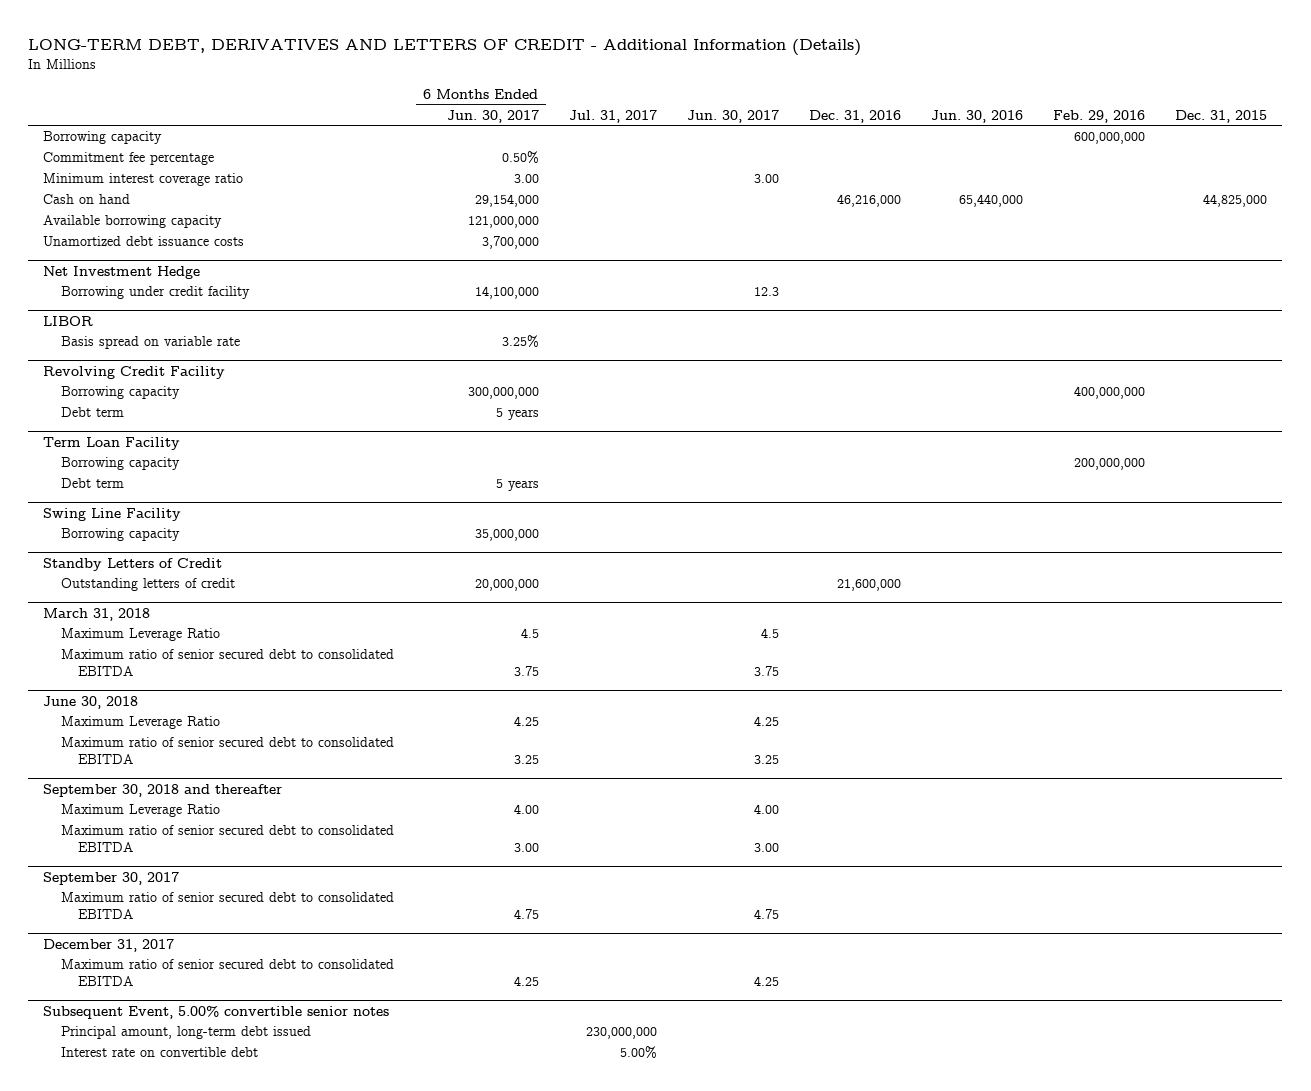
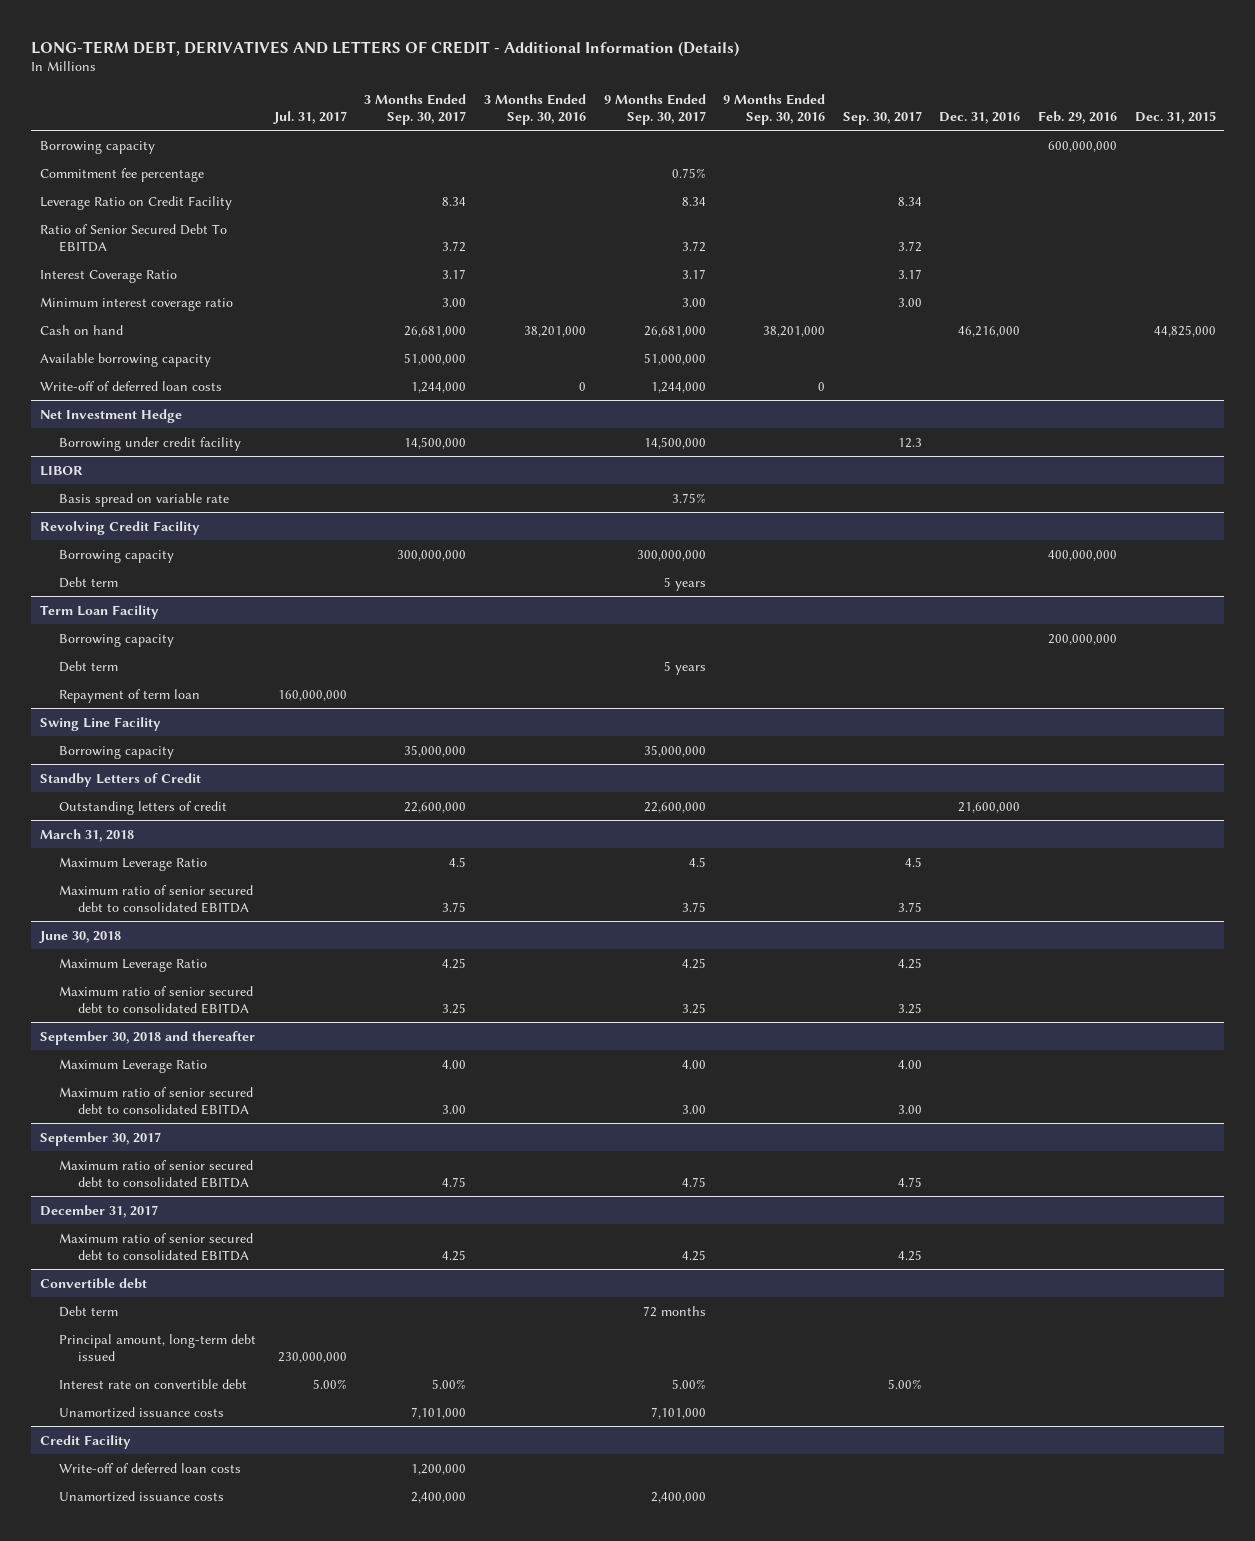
- | 6 Months Ended Jun. 30, 2017 | Jul. 31, 2017 | Jun. 30, 2017 | Dec. 31, 2016 | Jun. 30, 2016 | Feb. 29, 2016 | Dec. 31, 2015
+ | Jul. 31, 2017 | 3 Months Ended Sep. 30, 2017 | 3 Months Ended Sep. 30, 2016 | 9 Months Ended Sep. 30, 2017 | 9 Months Ended Sep. 30, 2016 | Sep. 30, 2017 | Dec. 31, 2016 | Feb. 29, 2016 | Dec. 31, 2015
+ Leverage Ratio on Credit Facility | | 8.34 | | 8.34 | | 8.34 | | |
+ Ratio of Senior Secured Debt To EBITDA | | 3.72 | | 3.72 | | 3.72 | | |
+ Interest Coverage Ratio | | 3.17 | | 3.17 | | 3.17 | | |
- Unamortized debt issuance costs | 3,700,000 | | | | | |
+ Write-off of deferred loan costs | | 1,244,000 | 0 | 1,244,000 | 0 | | | |
@ Term Loan Facility
+ Repayment of term loan | 160,000,000 | | | | | | | |
- Subsequent Event, 5.00% convertible senior notes
+ Convertible debt
+ Debt term | | | | 72 months | | | | |
+ Unamortized issuance costs | | 7,101,000 | | 7,101,000 | | | | |
+ Credit Facility
+ Write-off of deferred loan costs | | 1,200,000 | | | | | | |
+ Unamortized issuance costs | | 2,400,000 | | 2,400,000 | | | | |

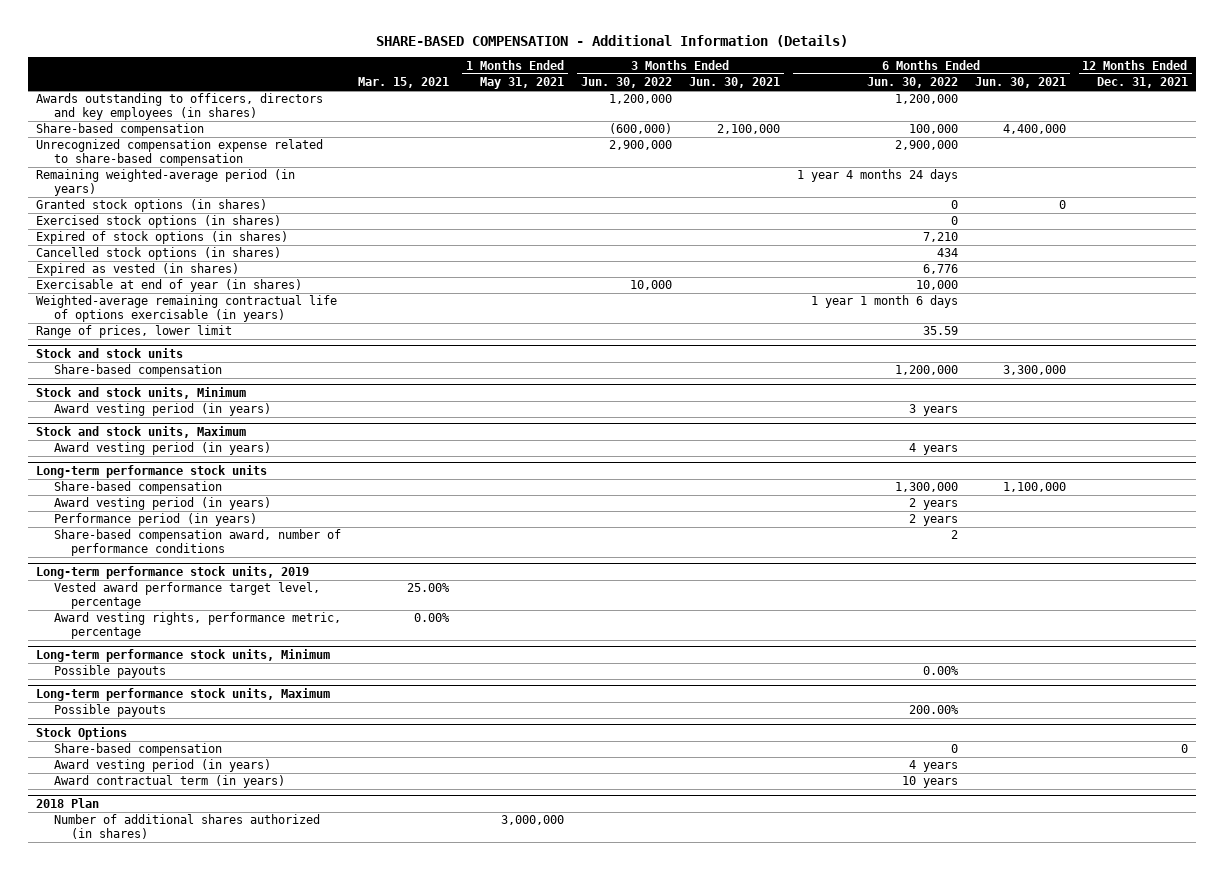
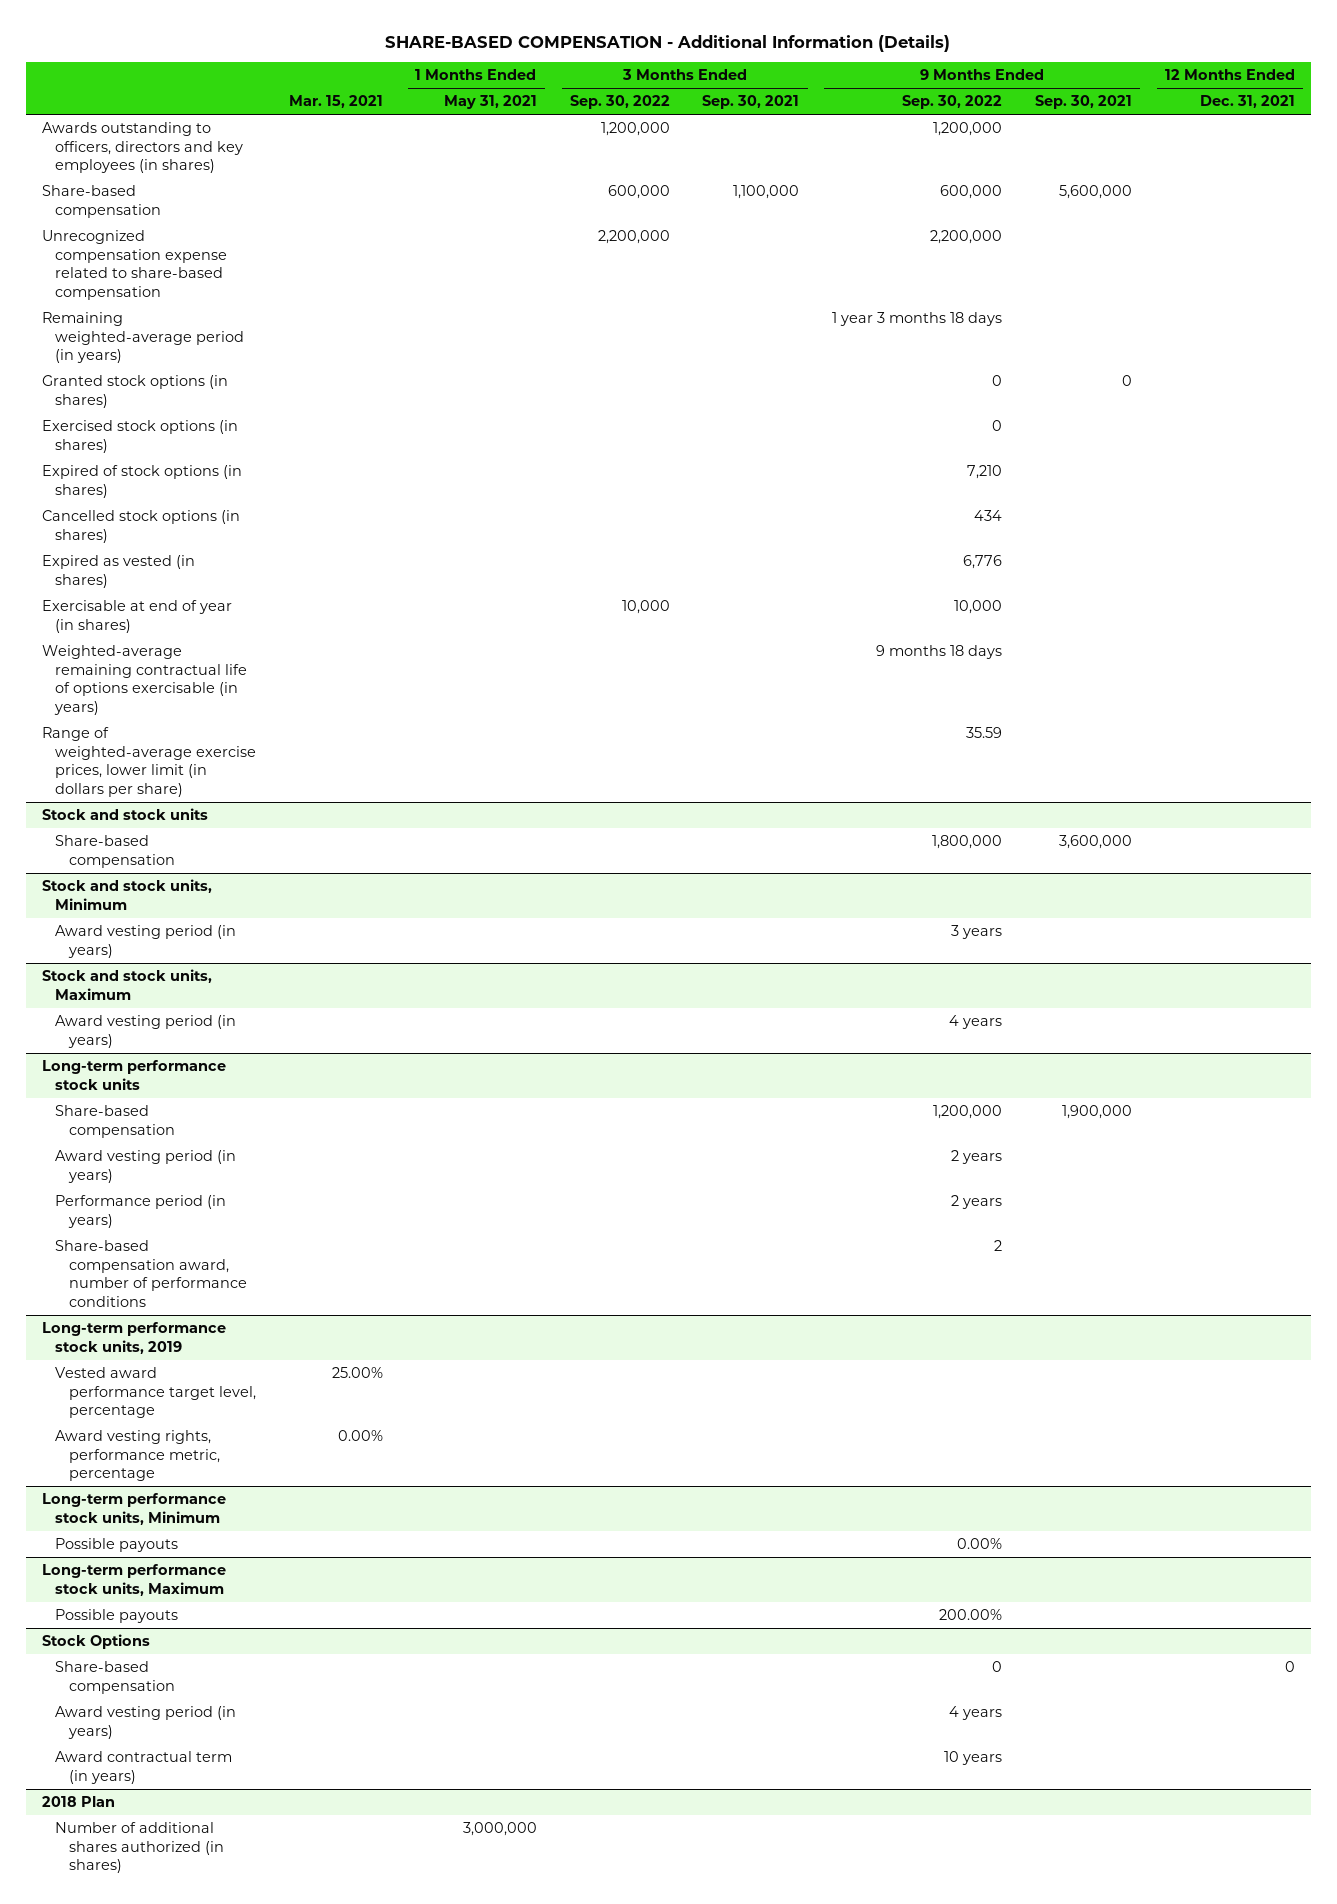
- | Mar. 15, 2021 | 1 Months Ended May 31, 2021 | 3 Months Ended Jun. 30, 2022 | 3 Months Ended Jun. 30, 2021 | 6 Months Ended Jun. 30, 2022 | 6 Months Ended Jun. 30, 2021 | 12 Months Ended Dec. 31, 2021
+ | Mar. 15, 2021 | 1 Months Ended May 31, 2021 | 3 Months Ended Sep. 30, 2022 | 3 Months Ended Sep. 30, 2021 | 9 Months Ended Sep. 30, 2022 | 9 Months Ended Sep. 30, 2021 | 12 Months Ended Dec. 31, 2021
- Range of prices, lower limit | | | | | 35.59 | |
+ Range of weighted-average exercise prices, lower limit (in dollars per share) | | | | | 35.59 | |

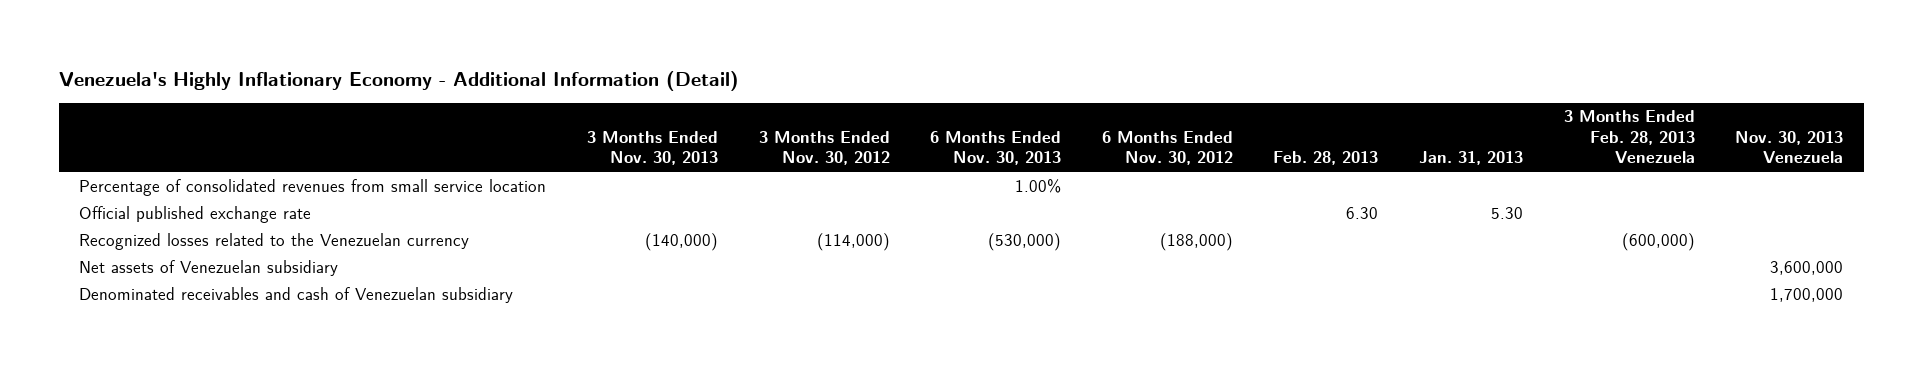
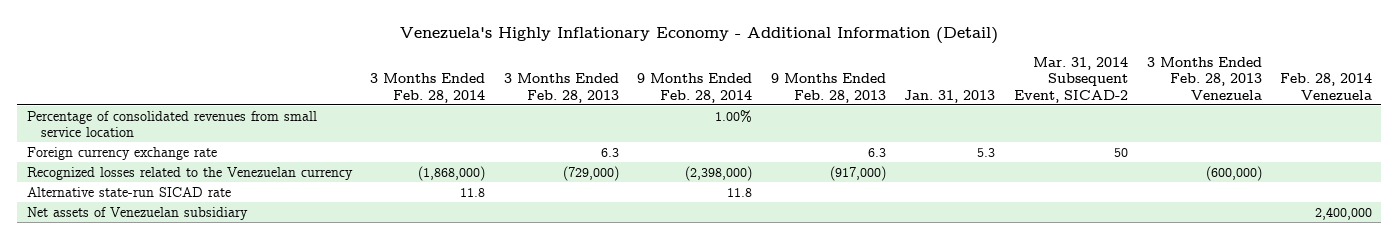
- | 3 Months Ended Nov. 30, 2013 | 3 Months Ended Nov. 30, 2012 | 6 Months Ended Nov. 30, 2013 | 6 Months Ended Nov. 30, 2012 | Feb. 28, 2013 | Jan. 31, 2013 | 3 Months Ended Feb. 28, 2013 Venezuela | Nov. 30, 2013 Venezuela
+ | 3 Months Ended Feb. 28, 2014 | 3 Months Ended Feb. 28, 2013 | 9 Months Ended Feb. 28, 2014 | 9 Months Ended Feb. 28, 2013 | Jan. 31, 2013 | Mar. 31, 2014 Subsequent Event, SICAD-2 | 3 Months Ended Feb. 28, 2013 Venezuela | Feb. 28, 2014 Venezuela
- Official published exchange rate | | | | | 6.30 | 5.30 | |
+ Foreign currency exchange rate | | 6.3 | | 6.3 | 5.3 | 50 | |
+ Alternative state-run SICAD rate | 11.8 | | 11.8 | | | | |
- Denominated receivables and cash of Venezuelan subsidiary | | | | | | | | 1,700,000

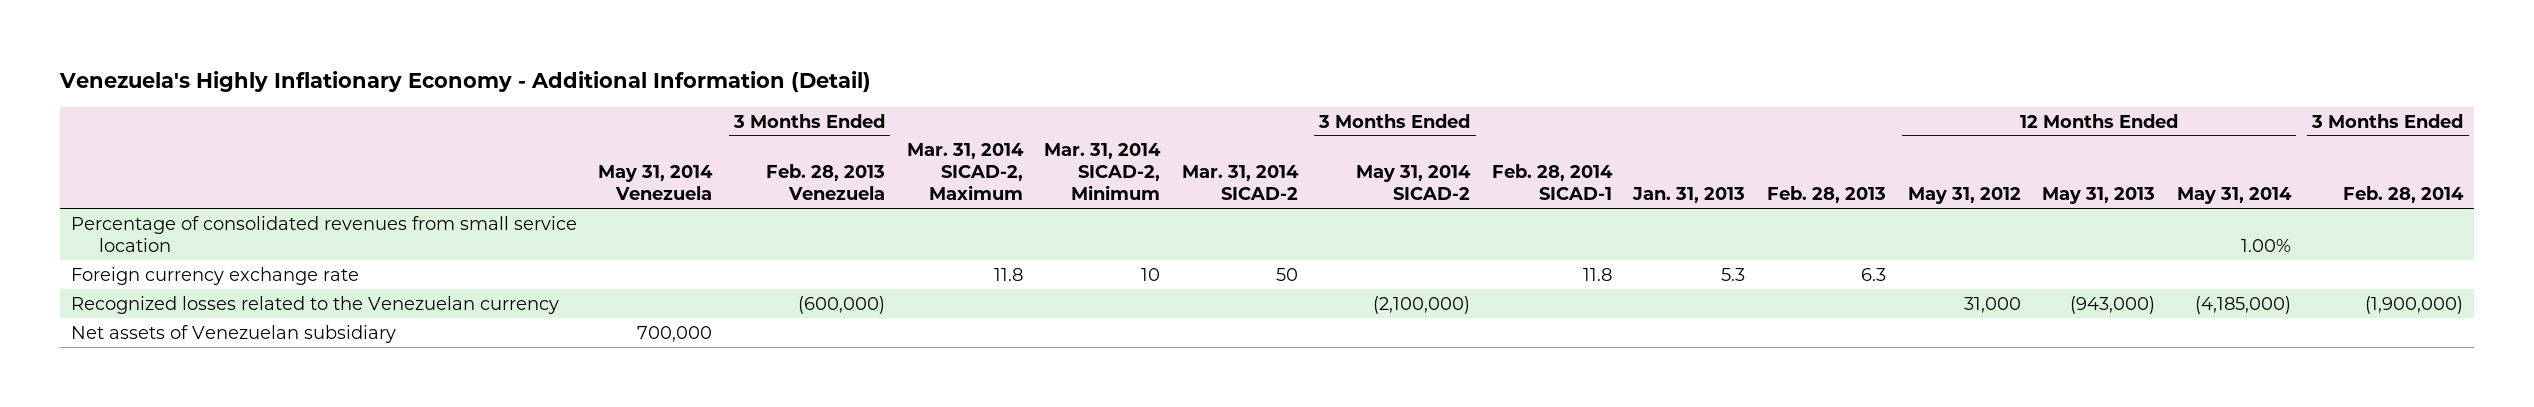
- | 3 Months Ended Feb. 28, 2014 | 3 Months Ended Feb. 28, 2013 | 9 Months Ended Feb. 28, 2014 | 9 Months Ended Feb. 28, 2013 | Jan. 31, 2013 | Mar. 31, 2014 Subsequent Event, SICAD-2 | 3 Months Ended Feb. 28, 2013 Venezuela | Feb. 28, 2014 Venezuela
+ | May 31, 2014 Venezuela | 3 Months Ended Feb. 28, 2013 Venezuela | Mar. 31, 2014 SICAD-2, Maximum | Mar. 31, 2014 SICAD-2, Minimum | Mar. 31, 2014 SICAD-2 | 3 Months Ended May 31, 2014 SICAD-2 | Feb. 28, 2014 SICAD-1 | Jan. 31, 2013 | Feb. 28, 2013 | 12 Months Ended May 31, 2012 | 12 Months Ended May 31, 2013 | 12 Months Ended May 31, 2014 | 3 Months Ended Feb. 28, 2014
- Recognized losses related to the Venezuelan currency | (1,868,000) | (729,000) | (2,398,000) | (917,000) | | | (600,000) |
- Alternative state-run SICAD rate | 11.8 | | 11.8 | | | | |
+ Recognized losses related to the Venezuelan currency | | (600,000) | | | | (2,100,000) | | | | 31,000 | (943,000) | (4,185,000) | (1,900,000)

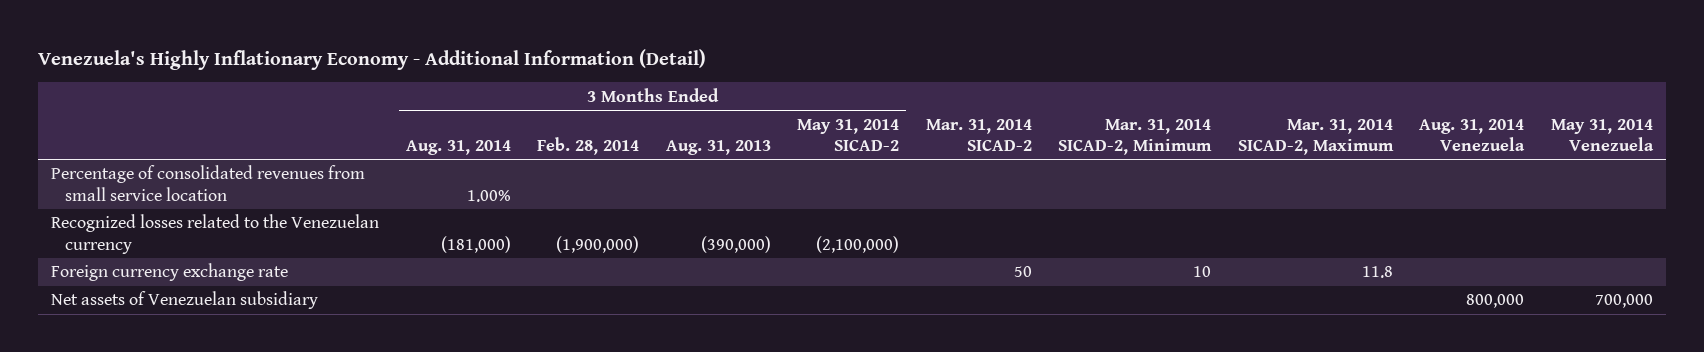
- | May 31, 2014 Venezuela | 3 Months Ended Feb. 28, 2013 Venezuela | Mar. 31, 2014 SICAD-2, Maximum | Mar. 31, 2014 SICAD-2, Minimum | Mar. 31, 2014 SICAD-2 | 3 Months Ended May 31, 2014 SICAD-2 | Feb. 28, 2014 SICAD-1 | Jan. 31, 2013 | Feb. 28, 2013 | 12 Months Ended May 31, 2012 | 12 Months Ended May 31, 2013 | 12 Months Ended May 31, 2014 | 3 Months Ended Feb. 28, 2014
+ | 3 Months Ended Aug. 31, 2014 | 3 Months Ended Feb. 28, 2014 | 3 Months Ended Aug. 31, 2013 | 3 Months Ended May 31, 2014 SICAD-2 | Mar. 31, 2014 SICAD-2 | Mar. 31, 2014 SICAD-2, Minimum | Mar. 31, 2014 SICAD-2, Maximum | Aug. 31, 2014 Venezuela | May 31, 2014 Venezuela
moved down: Foreign currency exchange rate | | | | | 50 | 10 | 11.8 | |

